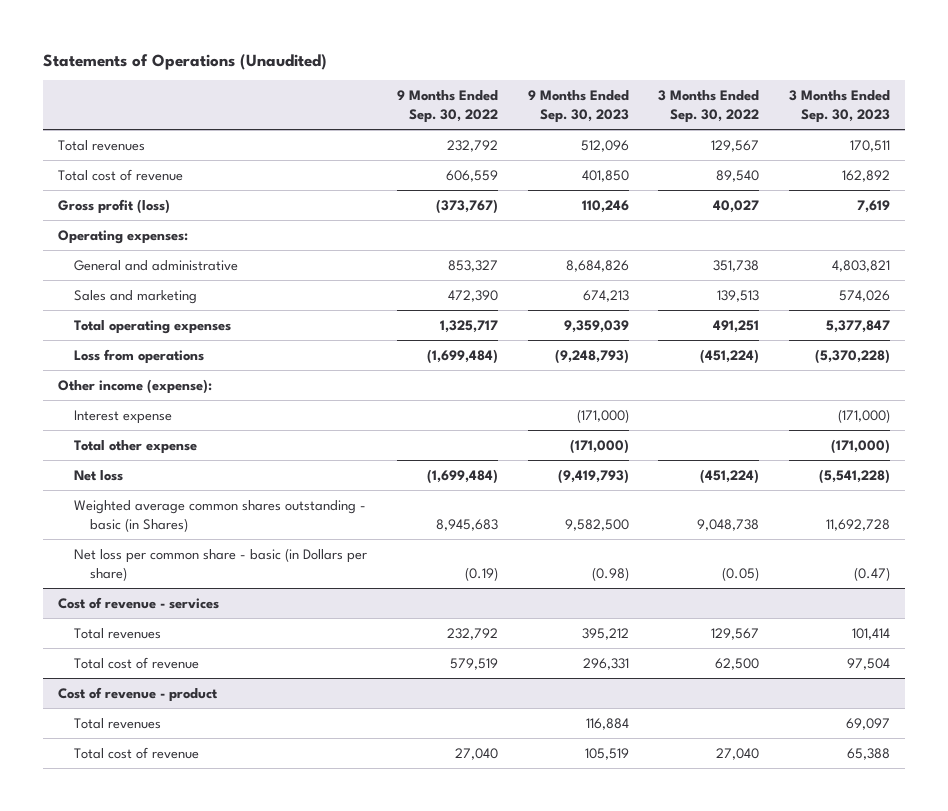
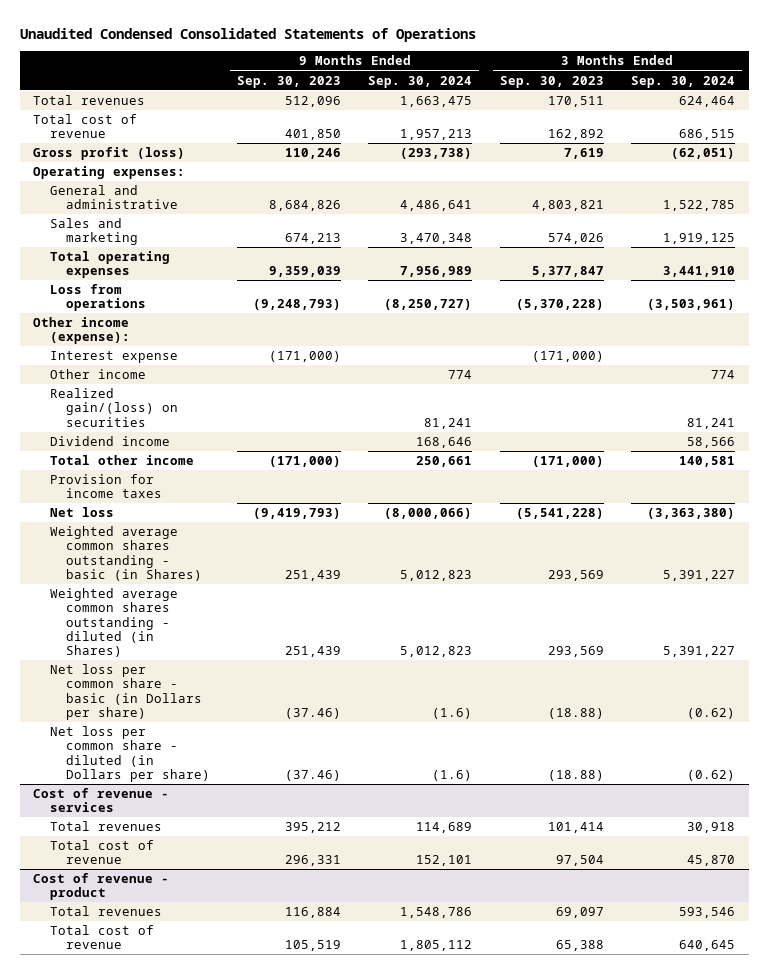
- Statements of Operations (Unaudited)
+ Unaudited Condensed Consolidated Statements of Operations
- | 9 Months Ended Sep. 30, 2022 | 9 Months Ended Sep. 30, 2023 | 3 Months Ended Sep. 30, 2022 | 3 Months Ended Sep. 30, 2023
+ | 9 Months Ended Sep. 30, 2023 | 9 Months Ended Sep. 30, 2024 | 3 Months Ended Sep. 30, 2023 | 3 Months Ended Sep. 30, 2024
- Total other expense | | (171,000) | | (171,000)
+ Other income | | 774 | | 774
+ Realized gain/(loss) on securities | | 81,241 | | 81,241
+ Dividend income | | 168,646 | | 58,566
+ Total other income | (171,000) | 250,661 | (171,000) | 140,581
+ Provision for income taxes
- Weighted average common shares outstanding - basic (in Shares) | 8,945,683 | 9,582,500 | 9,048,738 | 11,692,728
- Net loss per common share - basic (in Dollars per share) | (0.19) | (0.98) | (0.05) | (0.47)
+ Weighted average common shares outstanding - basic (in Shares) | 251,439 | 5,012,823 | 293,569 | 5,391,227
+ Weighted average common shares outstanding - diluted (in Shares) | 251,439 | 5,012,823 | 293,569 | 5,391,227
+ Net loss per common share - basic (in Dollars per share) | (37.46) | (1.6) | (18.88) | (0.62)
+ Net loss per common share - diluted (in Dollars per share) | (37.46) | (1.6) | (18.88) | (0.62)

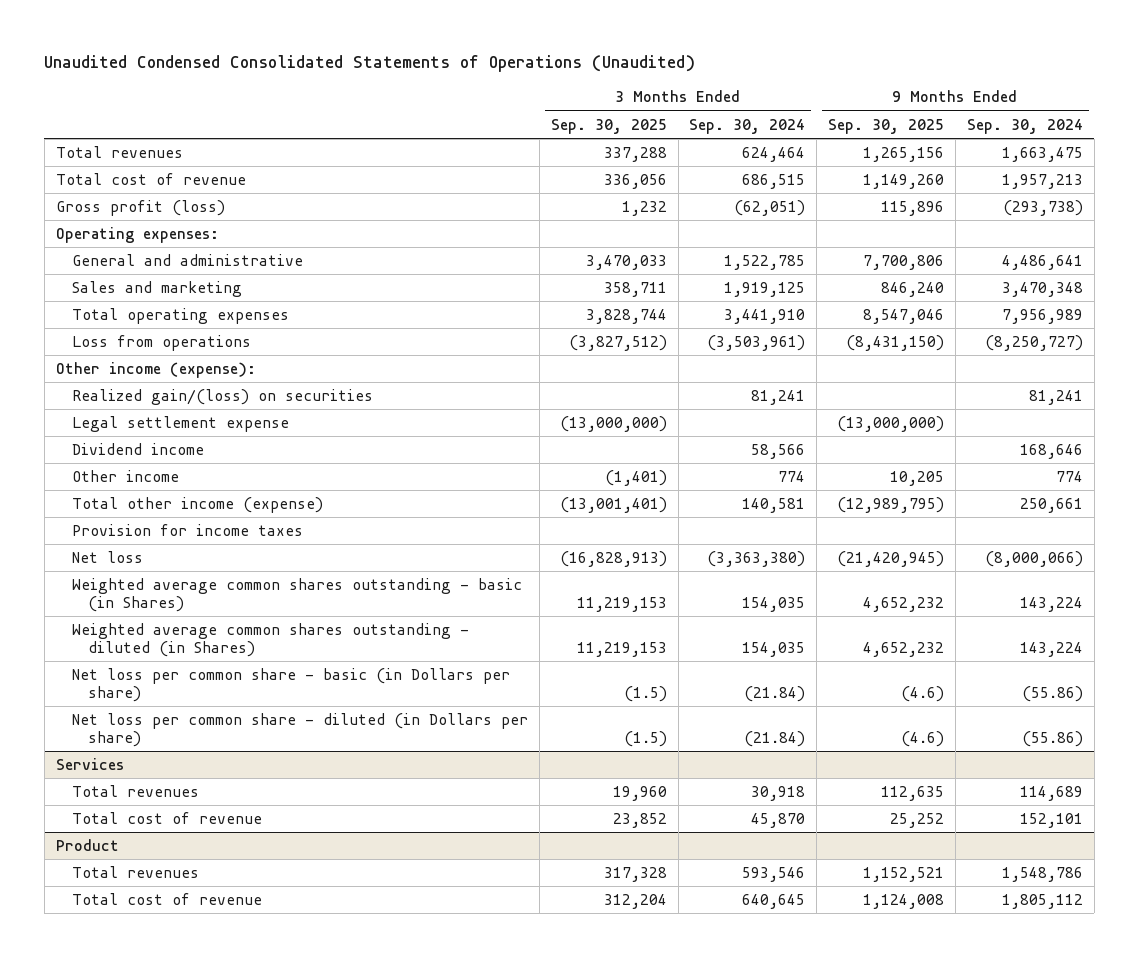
- Unaudited Condensed Consolidated Statements of Operations
+ Unaudited Condensed Consolidated Statements of Operations (Unaudited)
- | 9 Months Ended Sep. 30, 2023 | 9 Months Ended Sep. 30, 2024 | 3 Months Ended Sep. 30, 2023 | 3 Months Ended Sep. 30, 2024
+ | 3 Months Ended Sep. 30, 2025 | 3 Months Ended Sep. 30, 2024 | 9 Months Ended Sep. 30, 2025 | 9 Months Ended Sep. 30, 2024
- Interest expense | (171,000) | | (171,000) |
+ Legal settlement expense | (13,000,000) | | (13,000,000) |
- Total other income | (171,000) | 250,661 | (171,000) | 140,581
moved down: Other income | (1,401) | 774 | 10,205 | 774
+ Total other income (expense) | (13,001,401) | 140,581 | (12,989,795) | 250,661
- Weighted average common shares outstanding - basic (in Shares) | 251,439 | 5,012,823 | 293,569 | 5,391,227
- Weighted average common shares outstanding - diluted (in Shares) | 251,439 | 5,012,823 | 293,569 | 5,391,227
- Net loss per common share - basic (in Dollars per share) | (37.46) | (1.6) | (18.88) | (0.62)
- Net loss per common share - diluted (in Dollars per share) | (37.46) | (1.6) | (18.88) | (0.62)
- Cost of revenue - services
+ Weighted average common shares outstanding - basic (in Shares) | 11,219,153 | 154,035 | 4,652,232 | 143,224
+ Weighted average common shares outstanding - diluted (in Shares) | 11,219,153 | 154,035 | 4,652,232 | 143,224
+ Net loss per common share - basic (in Dollars per share) | (1.5) | (21.84) | (4.6) | (55.86)
+ Net loss per common share - diluted (in Dollars per share) | (1.5) | (21.84) | (4.6) | (55.86)
+ Services
- Cost of revenue - product
+ Product

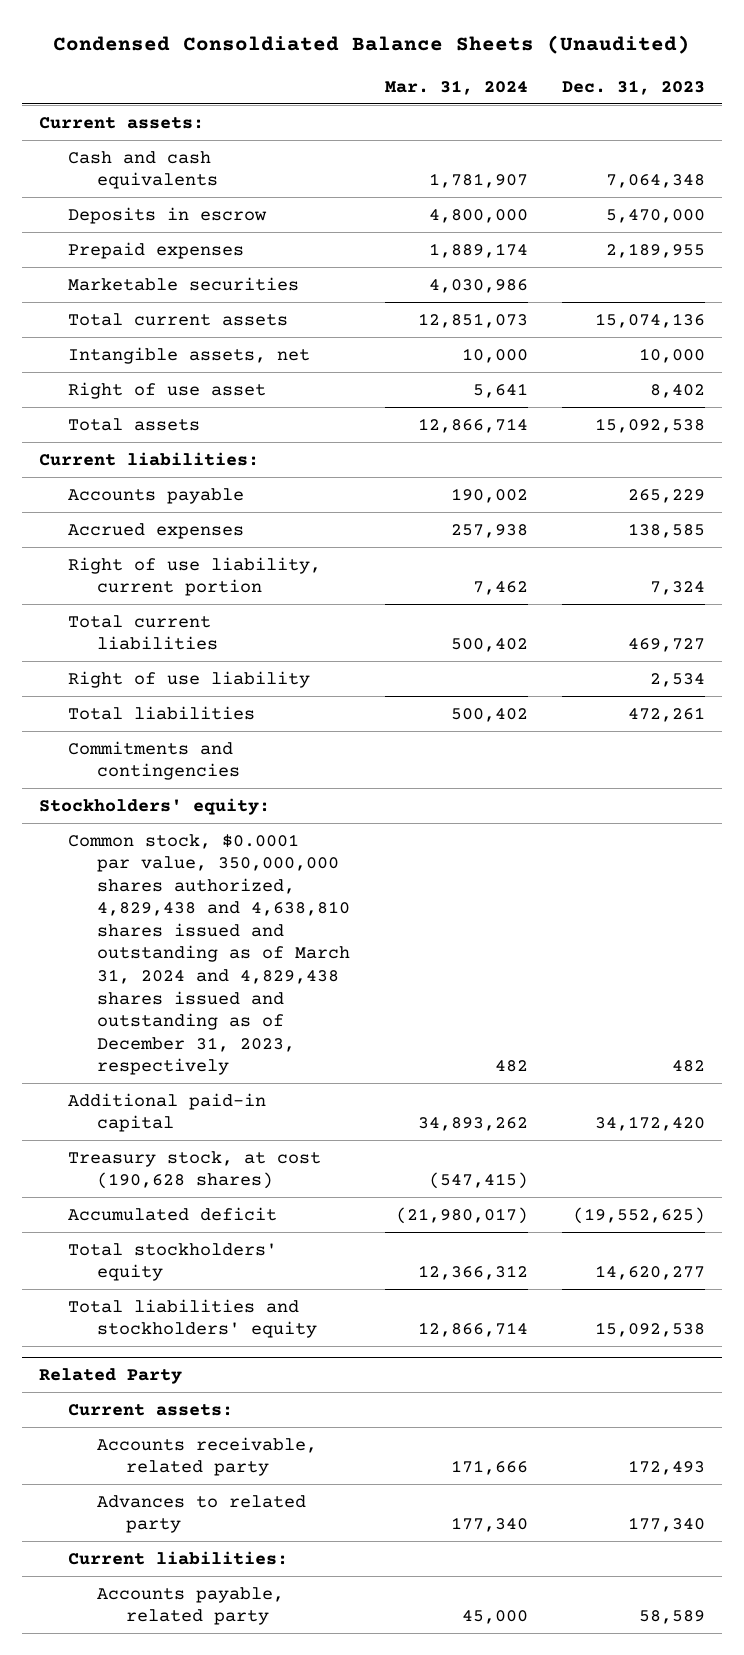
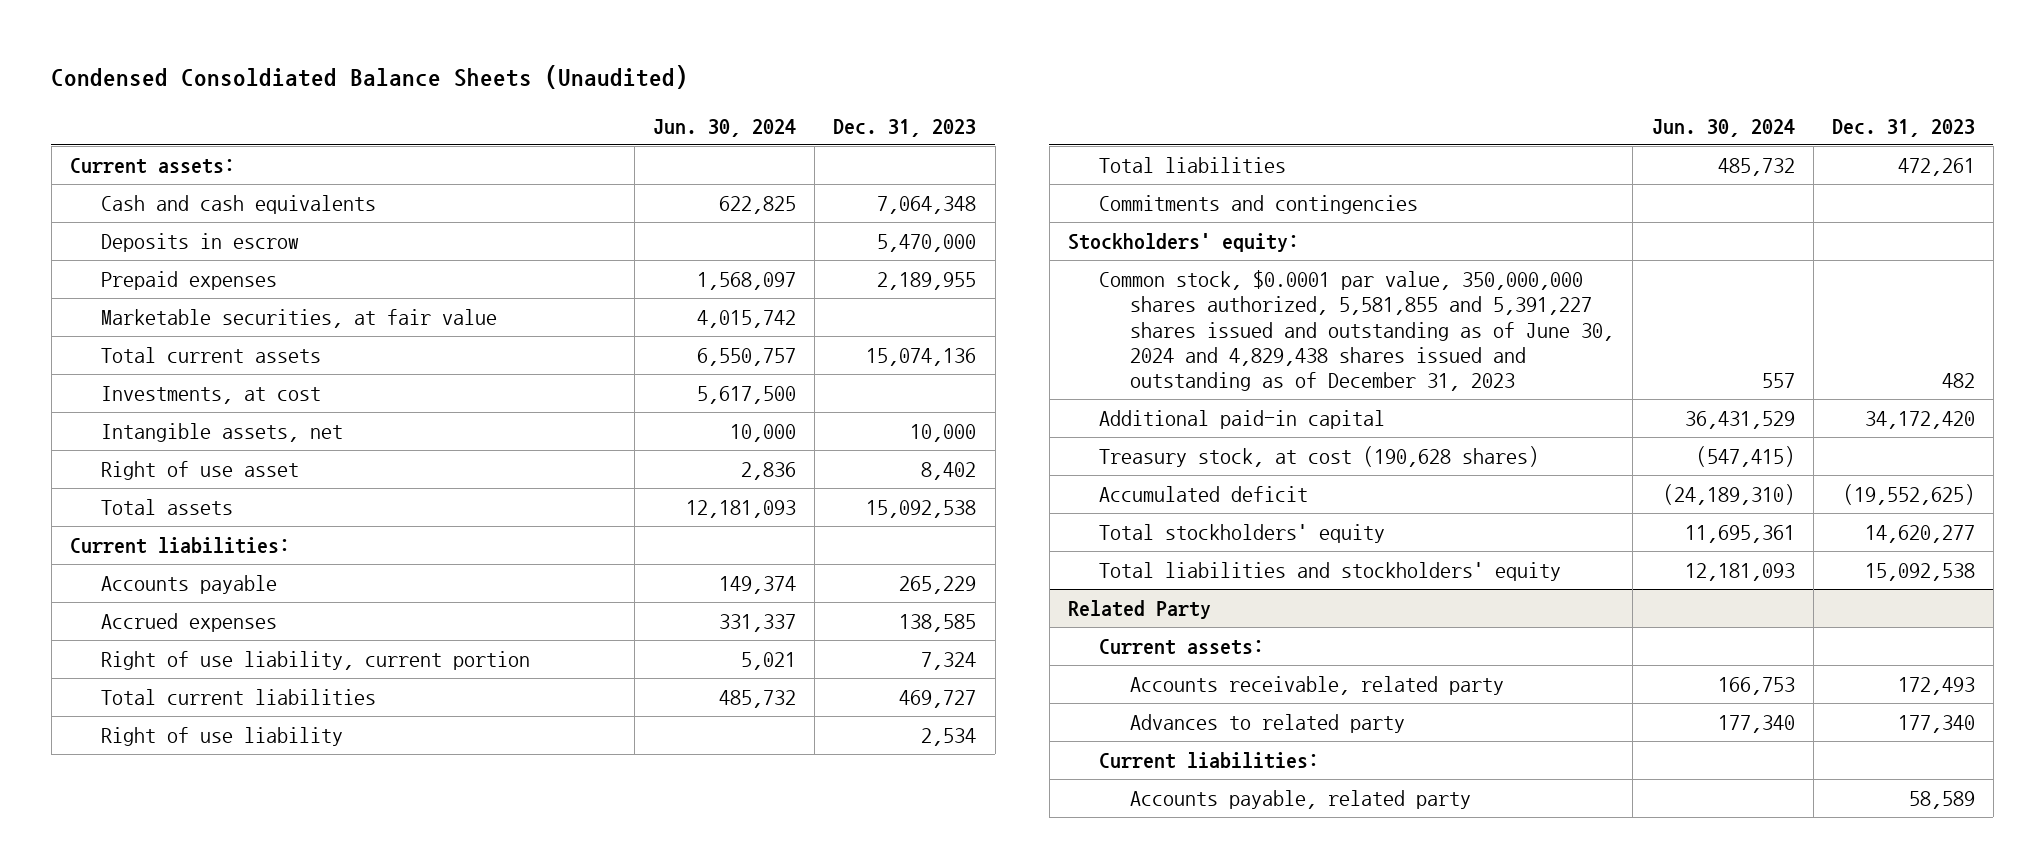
- | Mar. 31, 2024 | Dec. 31, 2023
+ | Jun. 30, 2024 | Dec. 31, 2023
- Marketable securities | 4,030,986 |
+ Marketable securities, at fair value | 4,015,742 |
+ Investments, at cost | 5,617,500 |
- Common stock, $0.0001 par value, 350,000,000 shares authorized, 4,829,438 and 4,638,810 shares issued and outstanding as of March 31, 2024 and 4,829,438 shares issued and outstanding as of December 31, 2023, respectively | 482 | 482
+ Common stock, $0.0001 par value, 350,000,000 shares authorized, 5,581,855 and 5,391,227 shares issued and outstanding as of June 30, 2024 and 4,829,438 shares issued and outstanding as of December 31, 2023 | 557 | 482

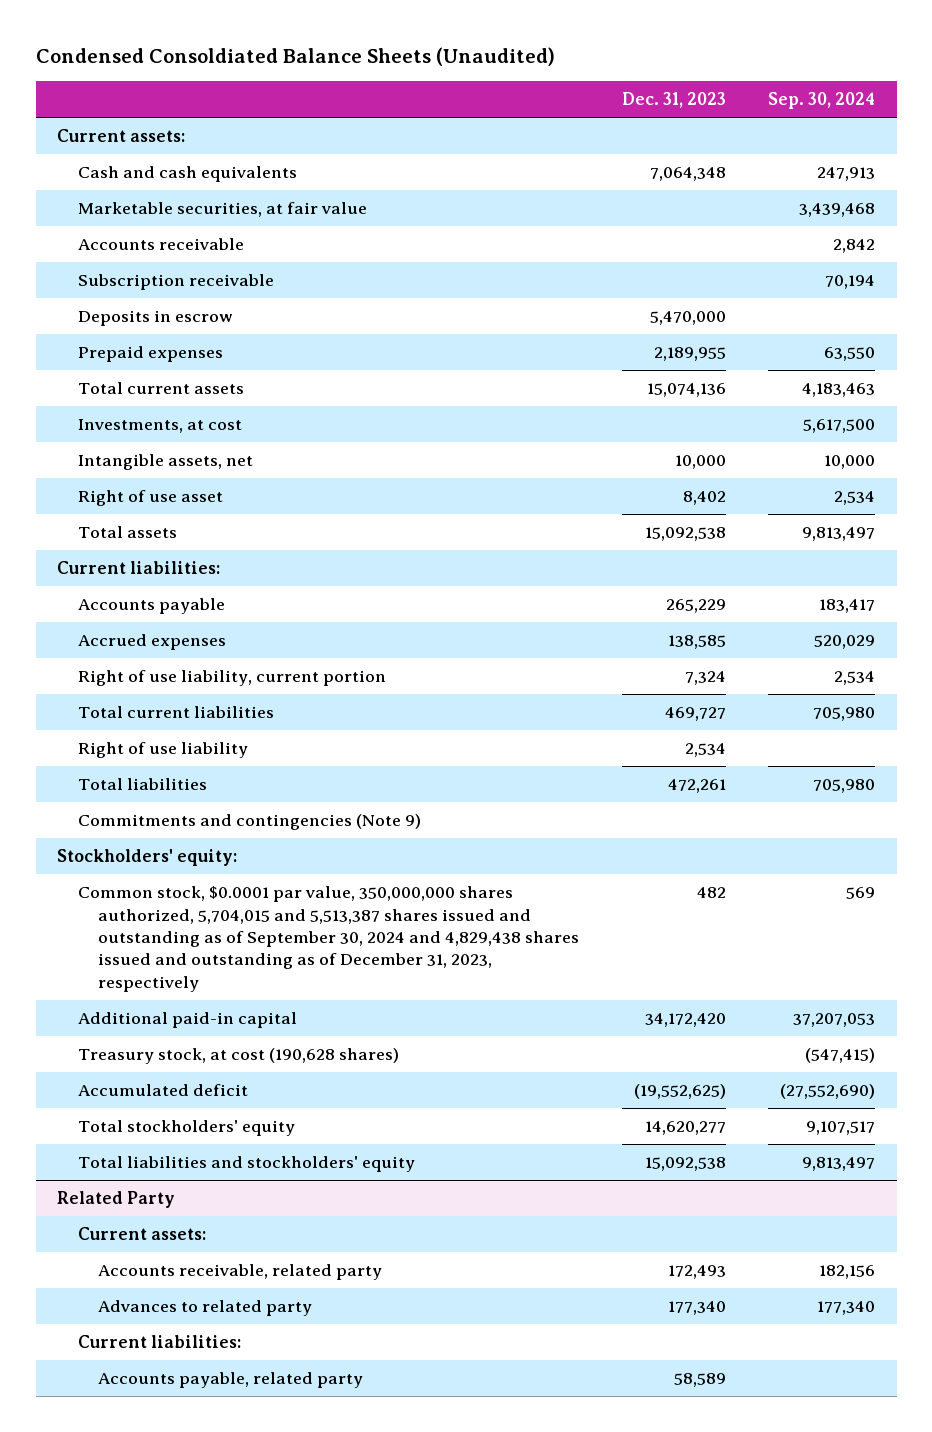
- | Jun. 30, 2024 | Dec. 31, 2023
+ | Dec. 31, 2023 | Sep. 30, 2024
moved up: Marketable securities, at fair value | | 3,439,468
+ Accounts receivable | | 2,842
+ Subscription receivable | | 70,194
- Commitments and contingencies
+ Commitments and contingencies (Note 9)
- Common stock, $0.0001 par value, 350,000,000 shares authorized, 5,581,855 and 5,391,227 shares issued and outstanding as of June 30, 2024 and 4,829,438 shares issued and outstanding as of December 31, 2023 | 557 | 482
+ Common stock, $0.0001 par value, 350,000,000 shares authorized, 5,704,015 and 5,513,387 shares issued and outstanding as of September 30, 2024 and 4,829,438 shares issued and outstanding as of December 31, 2023, respectively | 482 | 569

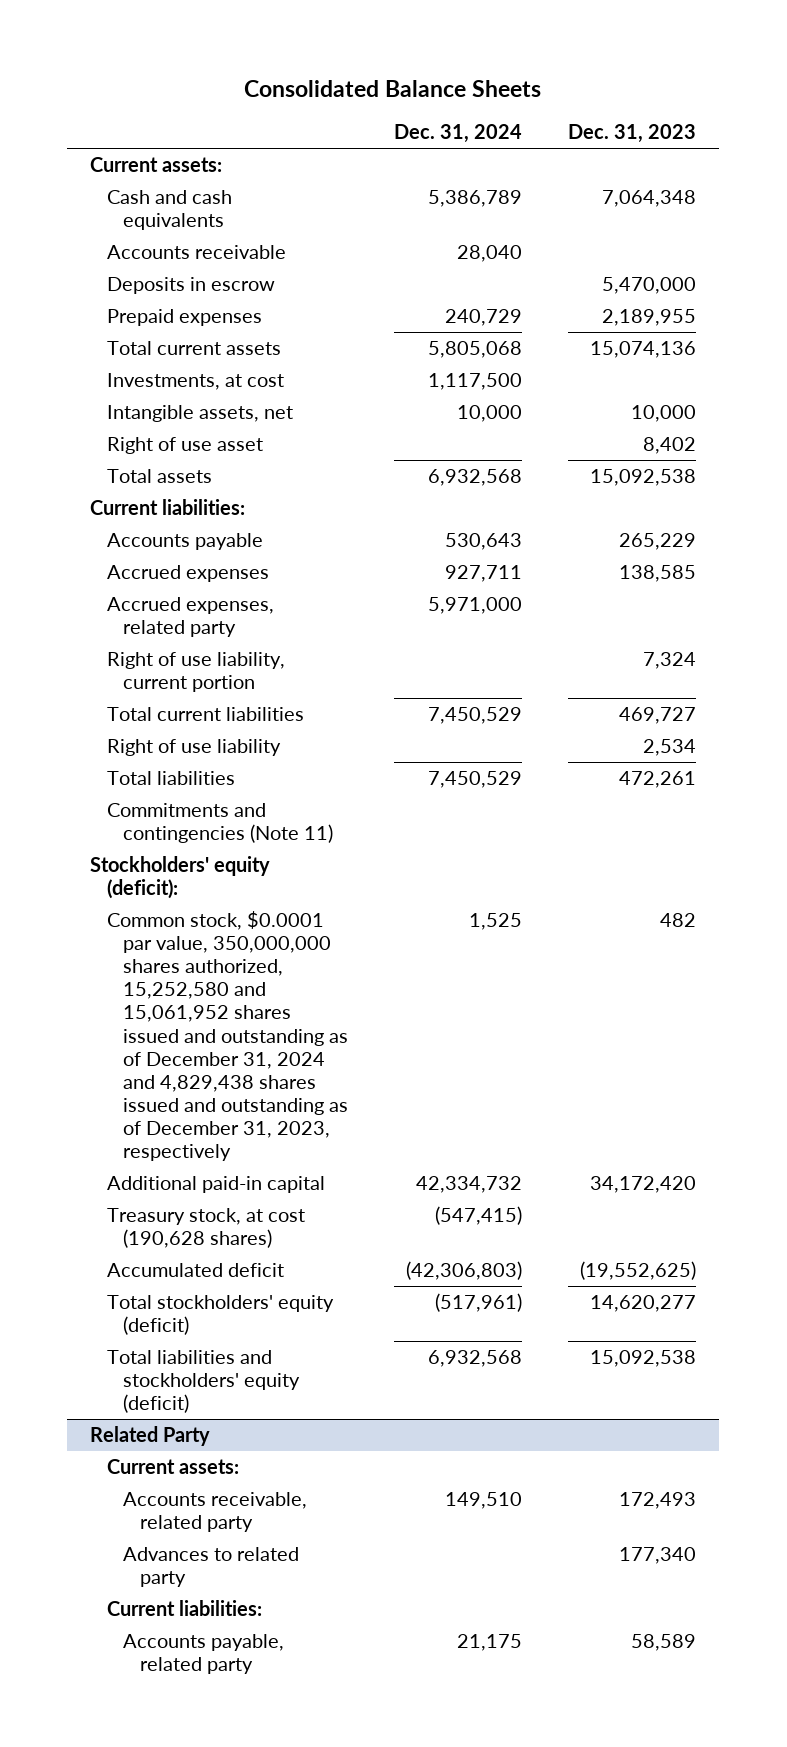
- Condensed Consoldiated Balance Sheets (Unaudited)
+ Consolidated Balance Sheets
- | Dec. 31, 2023 | Sep. 30, 2024
+ | Dec. 31, 2024 | Dec. 31, 2023
- Marketable securities, at fair value | | 3,439,468
- Subscription receivable | | 70,194
+ Accrued expenses, related party | 5,971,000 |
- Commitments and contingencies (Note 9)
- Stockholders' equity:
- Common stock, $0.0001 par value, 350,000,000 shares authorized, 5,704,015 and 5,513,387 shares issued and outstanding as of September 30, 2024 and 4,829,438 shares issued and outstanding as of December 31, 2023, respectively | 482 | 569
+ Commitments and contingencies (Note 11)
+ Stockholders' equity (deficit):
+ Common stock, $0.0001 par value, 350,000,000 shares authorized, 15,252,580 and 15,061,952 shares issued and outstanding as of December 31, 2024 and 4,829,438 shares issued and outstanding as of December 31, 2023, respectively | 1,525 | 482
- Total stockholders' equity | 14,620,277 | 9,107,517
- Total liabilities and stockholders' equity | 15,092,538 | 9,813,497
+ Total stockholders' equity (deficit) | (517,961) | 14,620,277
+ Total liabilities and stockholders' equity (deficit) | 6,932,568 | 15,092,538

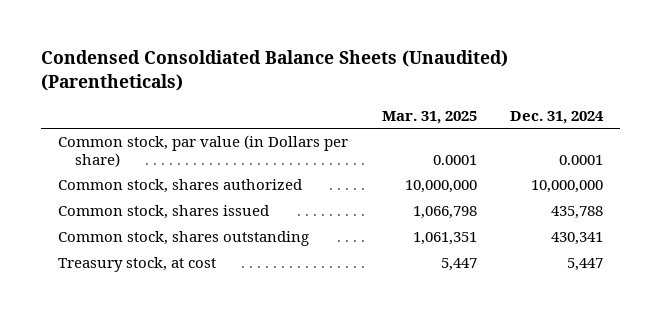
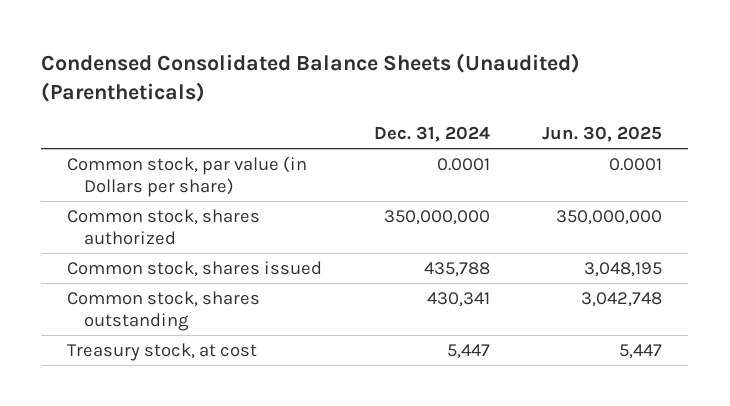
- Condensed Consoldiated Balance Sheets (Unaudited) (Parentheticals)
+ Condensed Consolidated Balance Sheets (Unaudited) (Parentheticals)
- | Mar. 31, 2025 | Dec. 31, 2024
+ | Dec. 31, 2024 | Jun. 30, 2025
- Common stock, shares authorized | 10,000,000 | 10,000,000
+ Common stock, shares authorized | 350,000,000 | 350,000,000

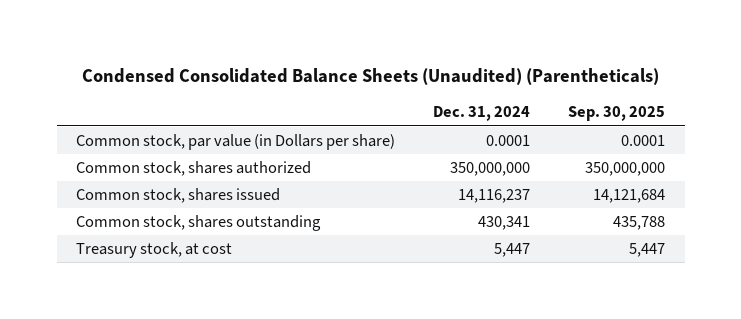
- | Dec. 31, 2024 | Jun. 30, 2025
+ | Dec. 31, 2024 | Sep. 30, 2025
- Common stock, shares issued | 435,788 | 3,048,195
+ Common stock, shares issued | 14,116,237 | 14,121,684

